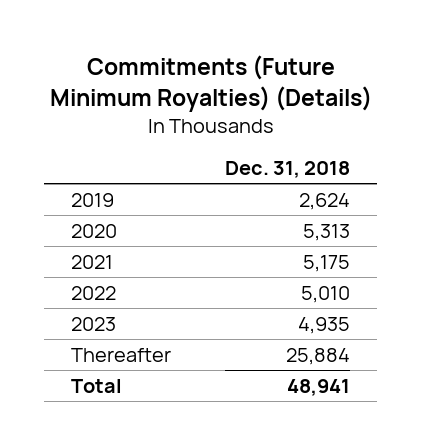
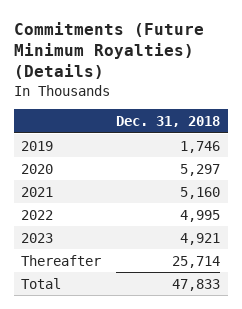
- 2019 | 2,624
- 2020 | 5,313
- 2021 | 5,175
- 2022 | 5,010
- 2023 | 4,935
- Thereafter | 25,884
- Total | 48,941
+ 2019 | 1,746
+ 2020 | 5,297
+ 2021 | 5,160
+ 2022 | 4,995
+ 2023 | 4,921
+ Thereafter | 25,714
+ Total | 47,833

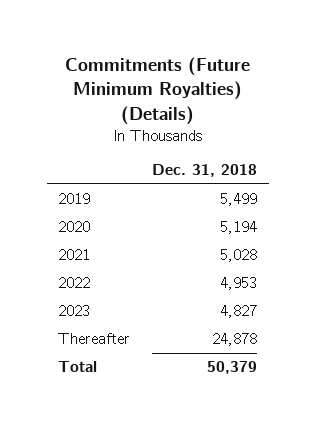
- 2019 | 1,746
- 2020 | 5,297
- 2021 | 5,160
- 2022 | 4,995
- 2023 | 4,921
- Thereafter | 25,714
- Total | 47,833
+ 2019 | 5,499
+ 2020 | 5,194
+ 2021 | 5,028
+ 2022 | 4,953
+ 2023 | 4,827
+ Thereafter | 24,878
+ Total | 50,379

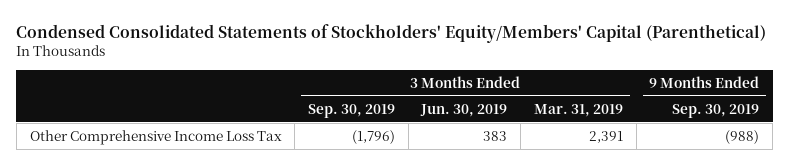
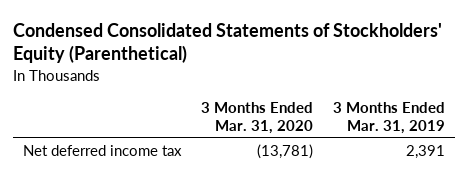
- Condensed Consolidated Statements of Stockholders' Equity/Members' Capital (Parenthetical)
+ Condensed Consolidated Statements of Stockholders' Equity (Parenthetical)
- | 3 Months Ended Sep. 30, 2019 | 3 Months Ended Jun. 30, 2019 | 3 Months Ended Mar. 31, 2019 | 9 Months Ended Sep. 30, 2019
+ | 3 Months Ended Mar. 31, 2020 | 3 Months Ended Mar. 31, 2019
- Other Comprehensive Income Loss Tax | (1,796) | 383 | 2,391 | (988)
+ Net deferred income tax | (13,781) | 2,391

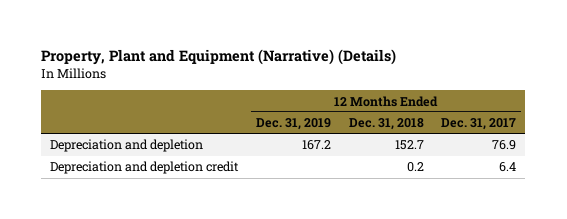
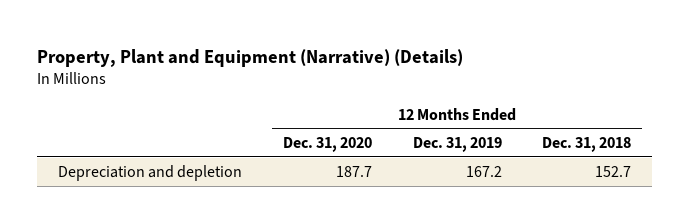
- | 12 Months Ended Dec. 31, 2019 | 12 Months Ended Dec. 31, 2018 | 12 Months Ended Dec. 31, 2017
+ | 12 Months Ended Dec. 31, 2020 | 12 Months Ended Dec. 31, 2019 | 12 Months Ended Dec. 31, 2018
- Depreciation and depletion credit | | 0.2 | 6.4

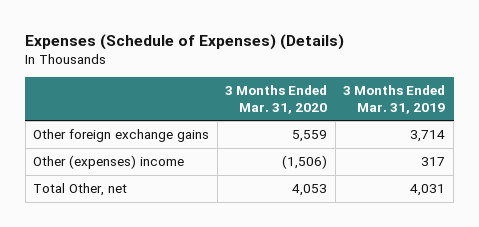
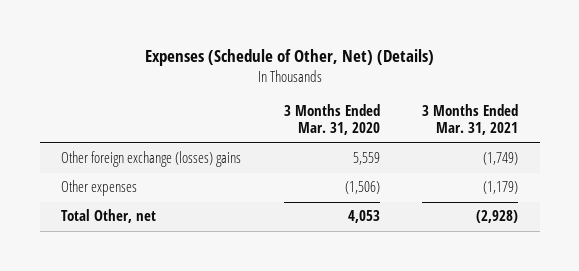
- Expenses (Schedule of Expenses) (Details)
+ Expenses (Schedule of Other, Net) (Details)
- | 3 Months Ended Mar. 31, 2020 | 3 Months Ended Mar. 31, 2019
+ | 3 Months Ended Mar. 31, 2020 | 3 Months Ended Mar. 31, 2021
- Other foreign exchange gains | 5,559 | 3,714
- Other (expenses) income | (1,506) | 317
+ Other foreign exchange (losses) gains | 5,559 | (1,749)
+ Other expenses | (1,506) | (1,179)

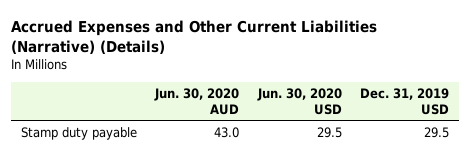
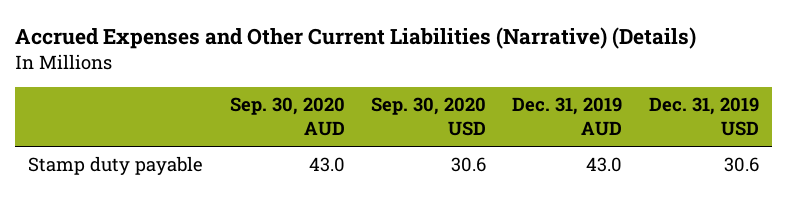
- | Jun. 30, 2020 AUD | Jun. 30, 2020 USD | Dec. 31, 2019 USD
+ | Sep. 30, 2020 AUD | Sep. 30, 2020 USD | Dec. 31, 2019 AUD | Dec. 31, 2019 USD
- Stamp duty payable | 43.0 | 29.5 | 29.5
+ Stamp duty payable | 43.0 | 30.6 | 43.0 | 30.6

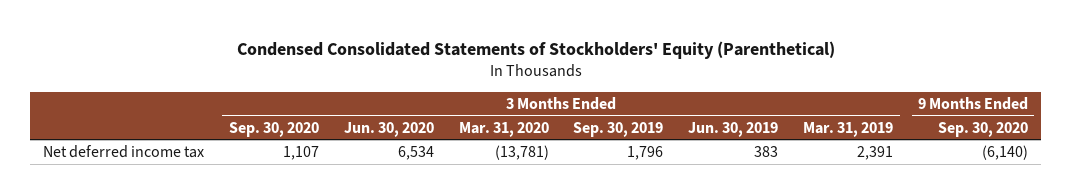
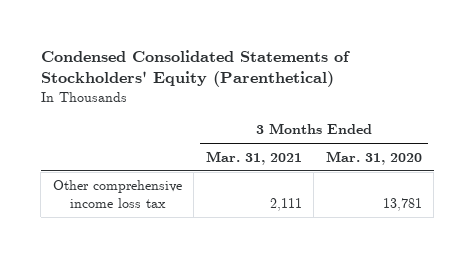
- | 3 Months Ended Sep. 30, 2020 | 3 Months Ended Jun. 30, 2020 | 3 Months Ended Mar. 31, 2020 | 3 Months Ended Sep. 30, 2019 | 3 Months Ended Jun. 30, 2019 | 3 Months Ended Mar. 31, 2019 | 9 Months Ended Sep. 30, 2020
+ | 3 Months Ended Mar. 31, 2021 | 3 Months Ended Mar. 31, 2020
- Net deferred income tax | 1,107 | 6,534 | (13,781) | 1,796 | 383 | 2,391 | (6,140)
+ Other comprehensive income loss tax | 2,111 | 13,781

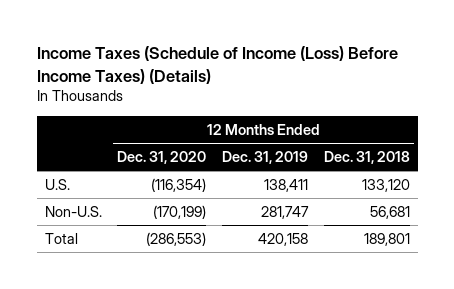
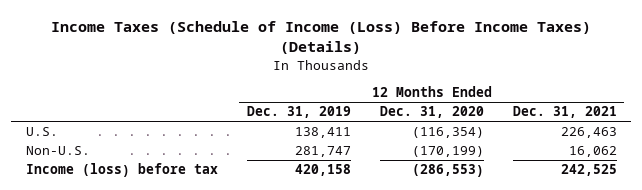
- | 12 Months Ended Dec. 31, 2020 | 12 Months Ended Dec. 31, 2019 | 12 Months Ended Dec. 31, 2018
+ | 12 Months Ended Dec. 31, 2019 | 12 Months Ended Dec. 31, 2020 | 12 Months Ended Dec. 31, 2021
- Total | (286,553) | 420,158 | 189,801
+ Income (loss) before tax | 420,158 | (286,553) | 242,525

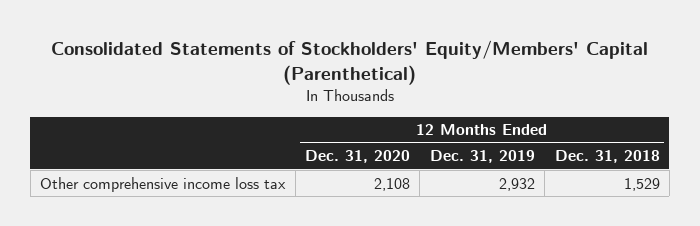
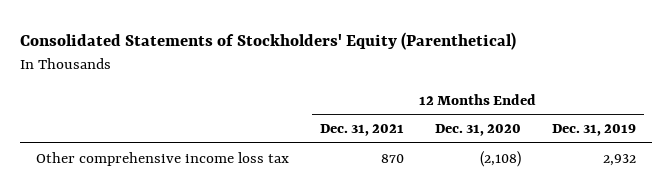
- Consolidated Statements of Stockholders' Equity/Members' Capital (Parenthetical)
+ Consolidated Statements of Stockholders' Equity (Parenthetical)
- | 12 Months Ended Dec. 31, 2020 | 12 Months Ended Dec. 31, 2019 | 12 Months Ended Dec. 31, 2018
+ | 12 Months Ended Dec. 31, 2021 | 12 Months Ended Dec. 31, 2020 | 12 Months Ended Dec. 31, 2019
- Other comprehensive income loss tax | 2,108 | 2,932 | 1,529
+ Other comprehensive income loss tax | 870 | (2,108) | 2,932

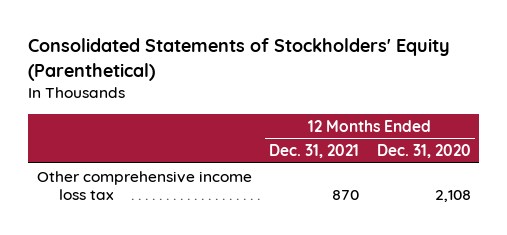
- | 12 Months Ended Dec. 31, 2021 | 12 Months Ended Dec. 31, 2020 | 12 Months Ended Dec. 31, 2019
+ | 12 Months Ended Dec. 31, 2021 | 12 Months Ended Dec. 31, 2020
- Other comprehensive income loss tax | 870 | (2,108) | 2,932
+ Other comprehensive income loss tax | 870 | 2,108

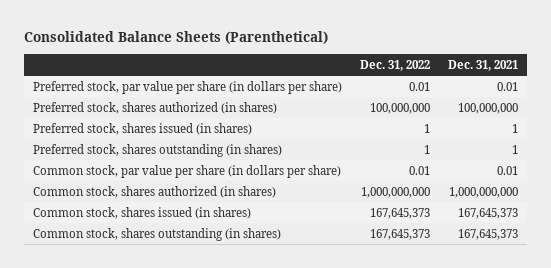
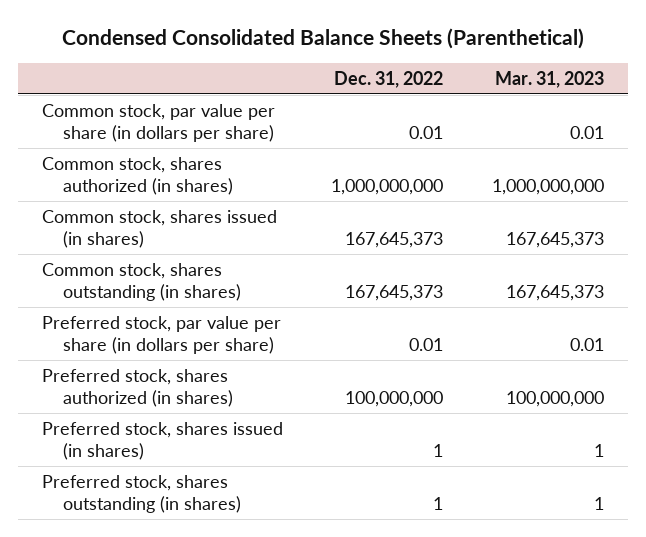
- Consolidated Balance Sheets (Parenthetical)
+ Condensed Consolidated Balance Sheets (Parenthetical)
- | Dec. 31, 2022 | Dec. 31, 2021
+ | Dec. 31, 2022 | Mar. 31, 2023
moved down: Preferred stock, par value per share (in dollars per share) | 0.01 | 0.01
moved down: Preferred stock, shares authorized (in shares) | 100,000,000 | 100,000,000
moved down: Preferred stock, shares issued (in shares) | 1 | 1
moved down: Preferred stock, shares outstanding (in shares) | 1 | 1

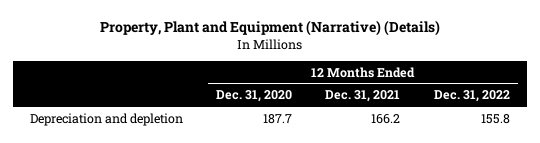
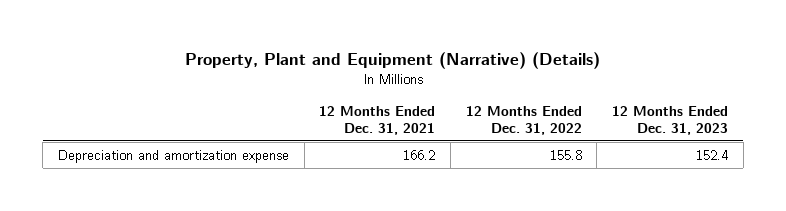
- | 12 Months Ended Dec. 31, 2020 | 12 Months Ended Dec. 31, 2021 | 12 Months Ended Dec. 31, 2022
+ | 12 Months Ended Dec. 31, 2021 | 12 Months Ended Dec. 31, 2022 | 12 Months Ended Dec. 31, 2023
- Depreciation and depletion | 187.7 | 166.2 | 155.8
+ Depreciation and amortization expense | 166.2 | 155.8 | 152.4

